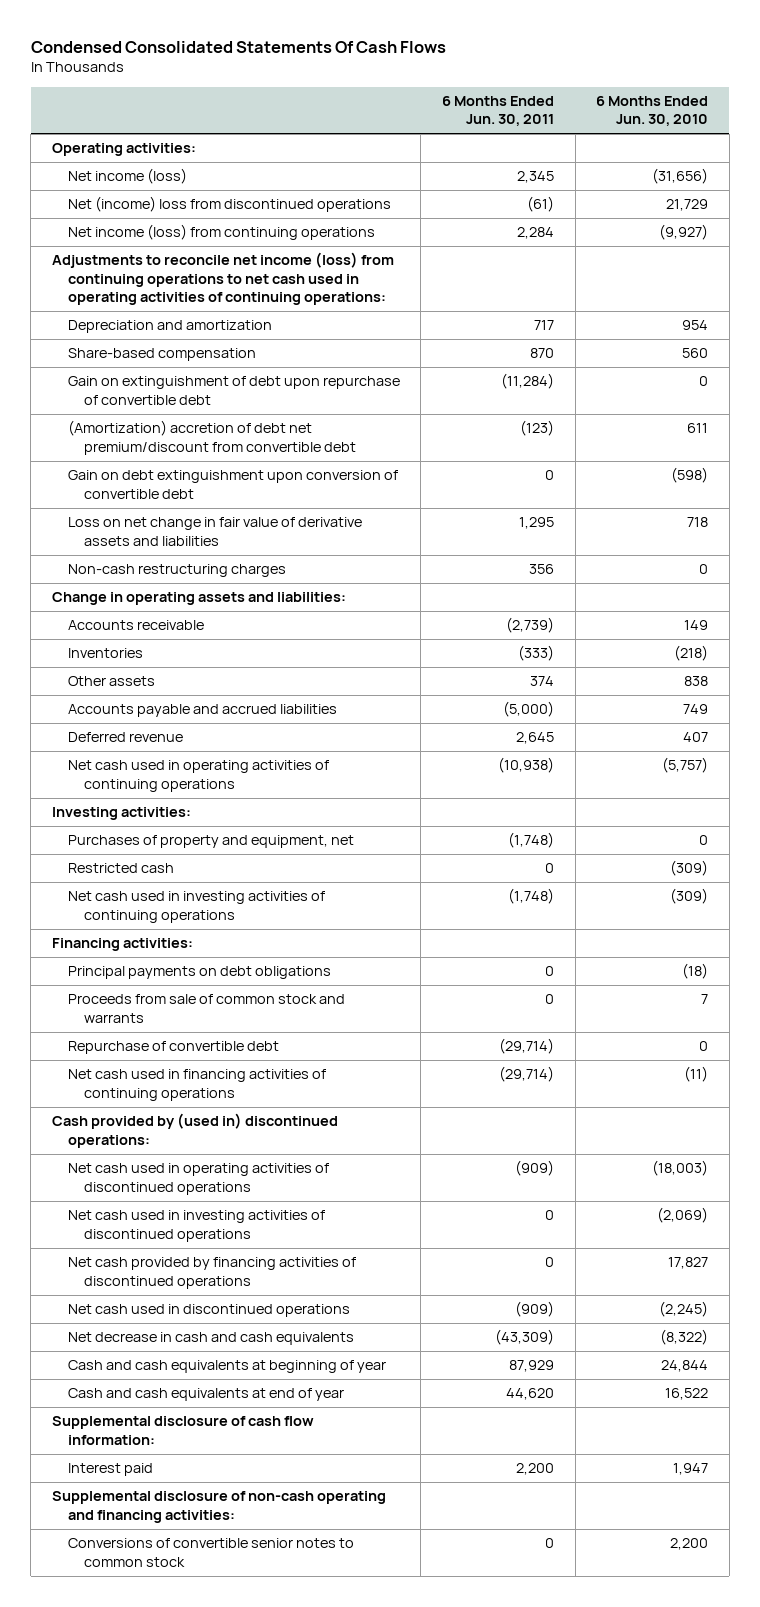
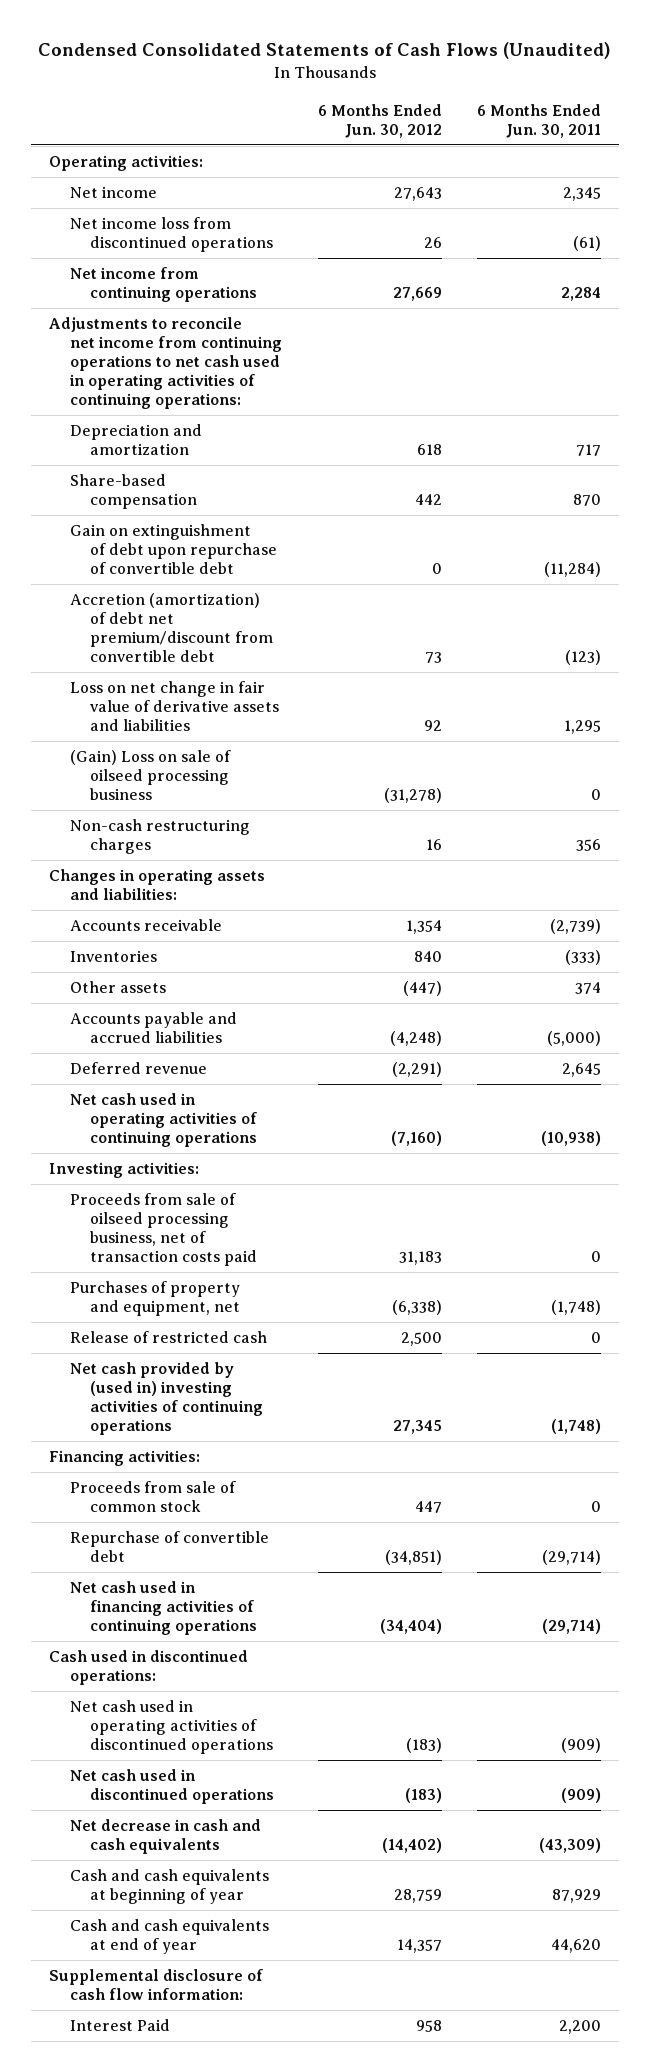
- Condensed Consolidated Statements Of Cash Flows
+ Condensed Consolidated Statements of Cash Flows (Unaudited)
- | 6 Months Ended Jun. 30, 2011 | 6 Months Ended Jun. 30, 2010
+ | 6 Months Ended Jun. 30, 2012 | 6 Months Ended Jun. 30, 2011
- Net income (loss) | 2,345 | (31,656)
- Net (income) loss from discontinued operations | (61) | 21,729
- Net income (loss) from continuing operations | 2,284 | (9,927)
- Adjustments to reconcile net income (loss) from continuing operations to net cash used in operating activities of continuing operations:
+ Net income | 27,643 | 2,345
+ Net income loss from discontinued operations | 26 | (61)
+ Net income from continuing operations | 27,669 | 2,284
+ Adjustments to reconcile net income from continuing operations to net cash used in operating activities of continuing operations:
- (Amortization) accretion of debt net premium/discount from convertible debt | (123) | 611
- Gain on debt extinguishment upon conversion of convertible debt | 0 | (598)
+ Accretion (amortization) of debt net premium/discount from convertible debt | 73 | (123)
+ (Gain) Loss on sale of oilseed processing business | (31,278) | 0
- Change in operating assets and liabilities:
+ Changes in operating assets and liabilities:
+ Proceeds from sale of oilseed processing business, net of transaction costs paid | 31,183 | 0
- Restricted cash | 0 | (309)
- Net cash used in investing activities of continuing operations | (1,748) | (309)
+ Release of restricted cash | 2,500 | 0
+ Net cash provided by (used in) investing activities of continuing operations | 27,345 | (1,748)
- Principal payments on debt obligations | 0 | (18)
- Proceeds from sale of common stock and warrants | 0 | 7
+ Proceeds from sale of common stock | 447 | 0
- Cash provided by (used in) discontinued operations:
+ Cash used in discontinued operations:
- Net cash used in investing activities of discontinued operations | 0 | (2,069)
- Net cash provided by financing activities of discontinued operations | 0 | 17,827
- Interest paid | 2,200 | 1,947
- Supplemental disclosure of non-cash operating and financing activities:
- Conversions of convertible senior notes to common stock | 0 | 2,200
+ Interest Paid | 958 | 2,200

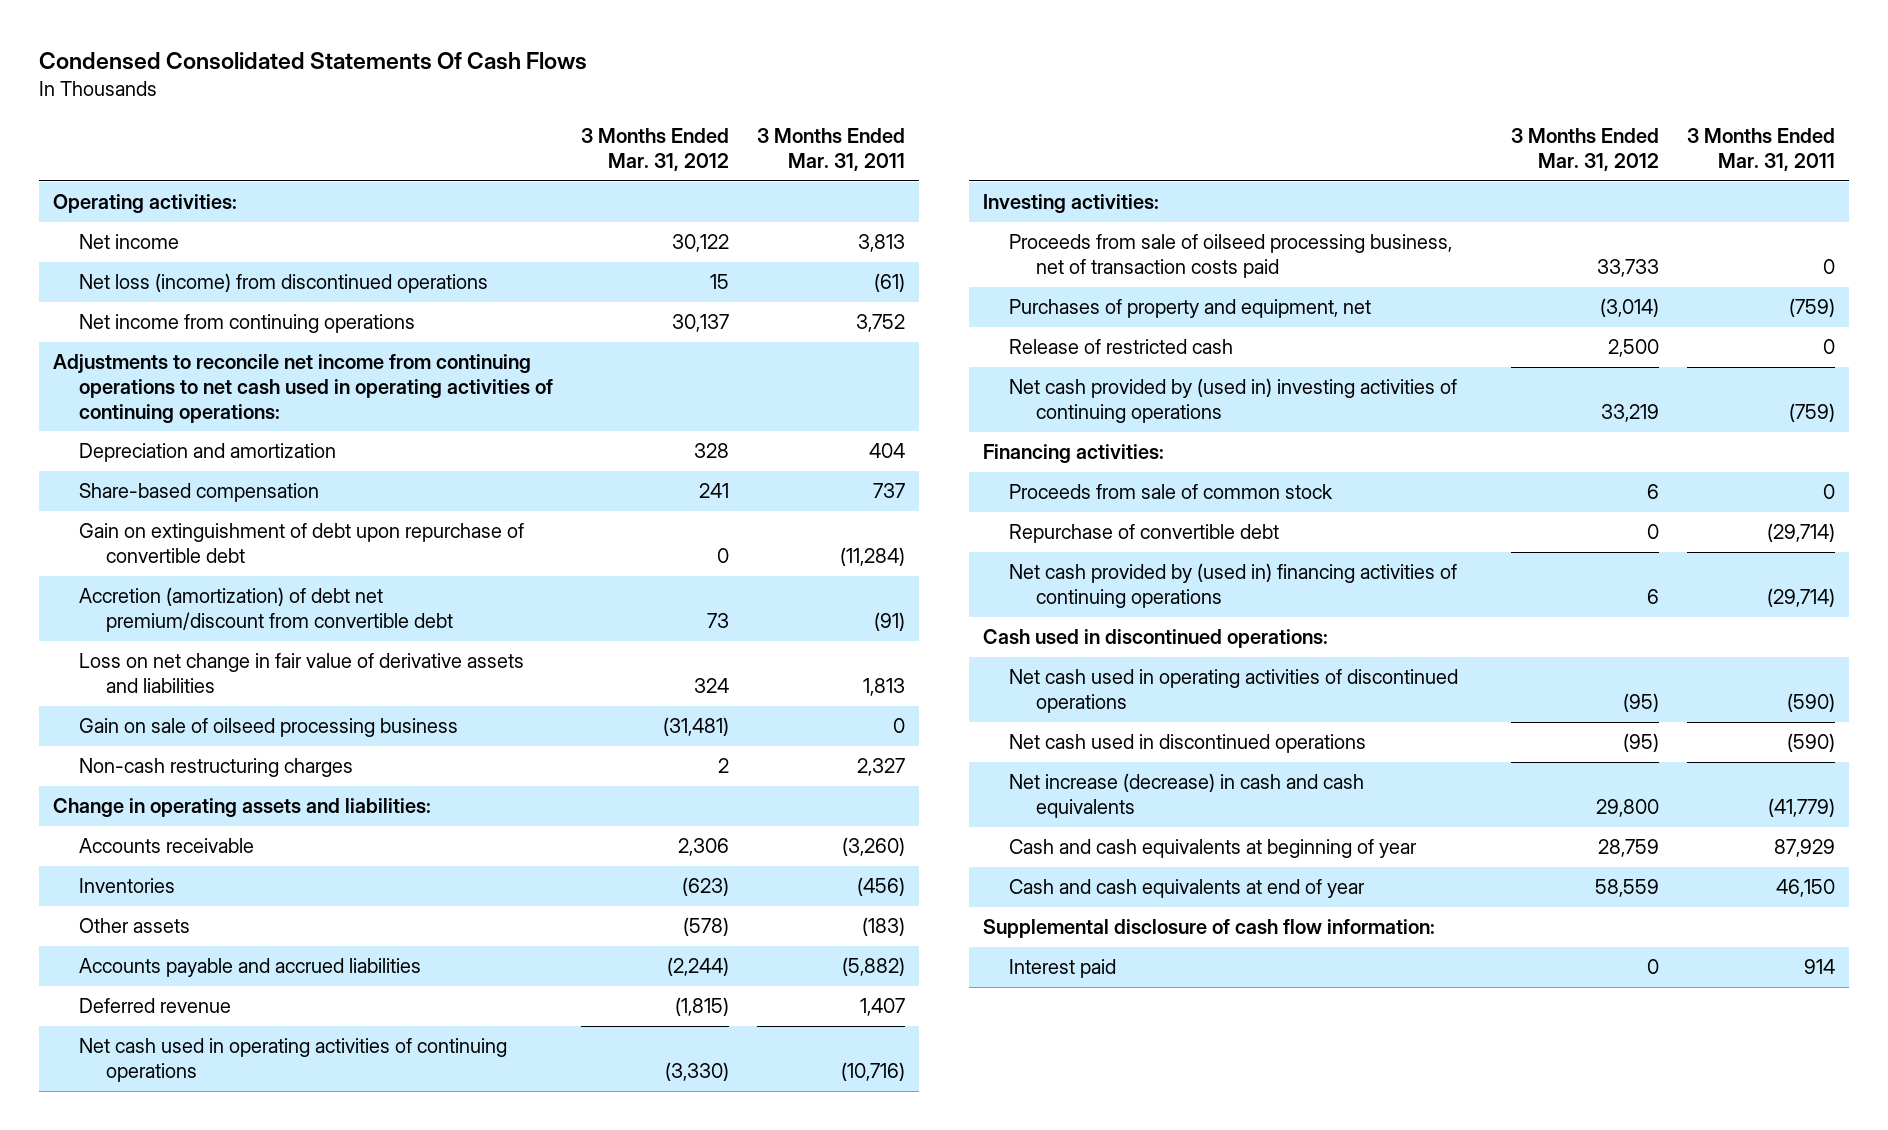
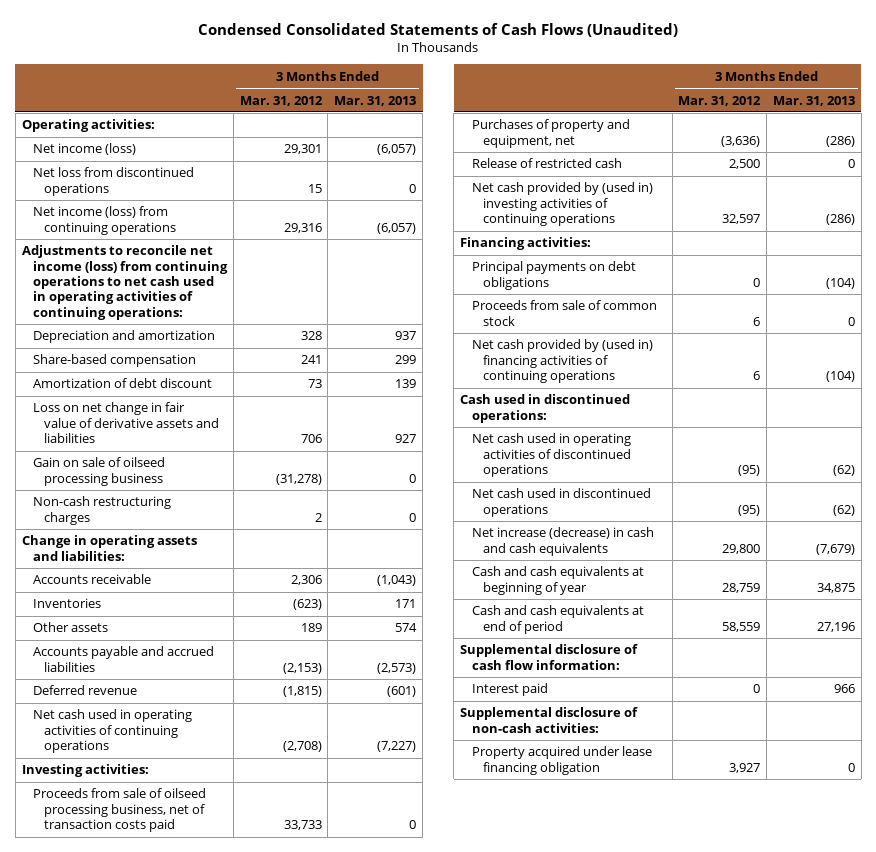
- Condensed Consolidated Statements Of Cash Flows
+ Condensed Consolidated Statements of Cash Flows (Unaudited)
- | 3 Months Ended Mar. 31, 2012 | 3 Months Ended Mar. 31, 2011
+ | 3 Months Ended Mar. 31, 2012 | 3 Months Ended Mar. 31, 2013
- Net income | 30,122 | 3,813
- Net loss (income) from discontinued operations | 15 | (61)
- Net income from continuing operations | 30,137 | 3,752
- Adjustments to reconcile net income from continuing operations to net cash used in operating activities of continuing operations:
+ Net income (loss) | 29,301 | (6,057)
+ Net loss from discontinued operations | 15 | 0
+ Net income (loss) from continuing operations | 29,316 | (6,057)
+ Adjustments to reconcile net income (loss) from continuing operations to net cash used in operating activities of continuing operations:
- Gain on extinguishment of debt upon repurchase of convertible debt | 0 | (11,284)
- Accretion (amortization) of debt net premium/discount from convertible debt | 73 | (91)
- Loss on net change in fair value of derivative assets and liabilities | 324 | 1,813
- Gain on sale of oilseed processing business | (31,481) | 0
+ Amortization of debt discount | 73 | 139
+ Loss on net change in fair value of derivative assets and liabilities | 706 | 927
+ Gain on sale of oilseed processing business | (31,278) | 0
- Other assets | (578) | (183)
- Accounts payable and accrued liabilities | (2,244) | (5,882)
+ Other assets | 189 | 574
+ Accounts payable and accrued liabilities | (2,153) | (2,573)
- Net cash used in operating activities of continuing operations | (3,330) | (10,716)
+ Net cash used in operating activities of continuing operations | (2,708) | (7,227)
- Purchases of property and equipment, net | (3,014) | (759)
+ Purchases of property and equipment, net | (3,636) | (286)
- Net cash provided by (used in) investing activities of continuing operations | 33,219 | (759)
+ Net cash provided by (used in) investing activities of continuing operations | 32,597 | (286)
+ Principal payments on debt obligations | 0 | (104)
- Repurchase of convertible debt | 0 | (29,714)
- Cash and cash equivalents at end of year | 58,559 | 46,150
+ Cash and cash equivalents at end of period | 58,559 | 27,196
+ Supplemental disclosure of non-cash activities:
+ Property acquired under lease financing obligation | 3,927 | 0

